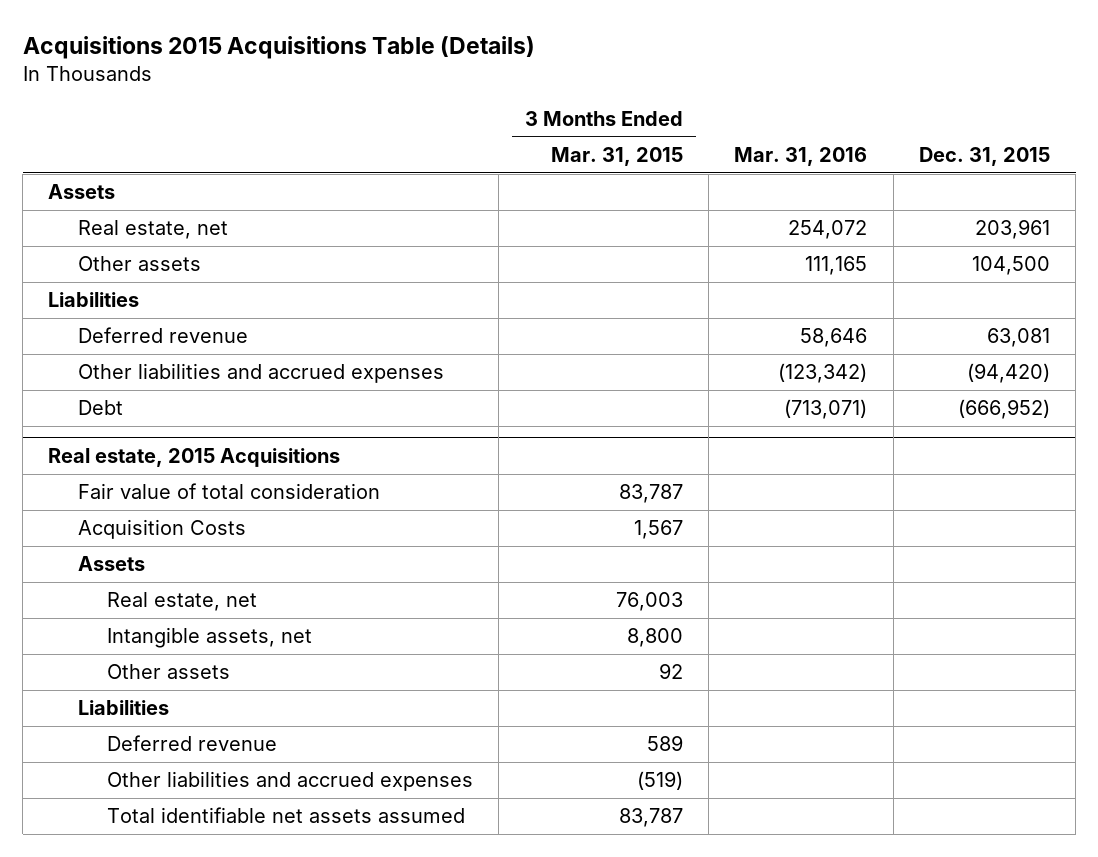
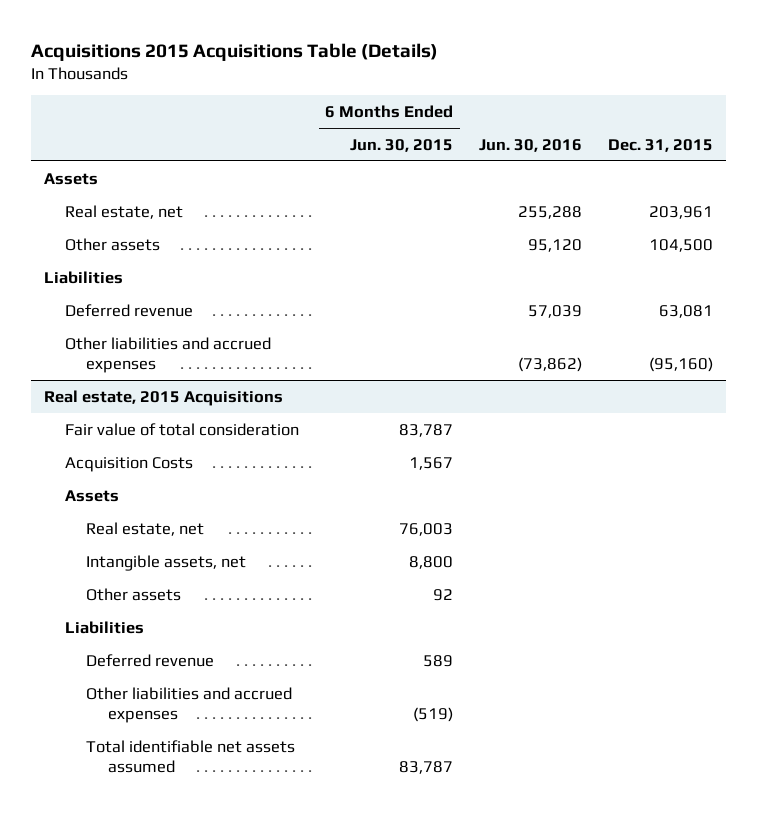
- | 3 Months Ended Mar. 31, 2015 | Mar. 31, 2016 | Dec. 31, 2015
+ | 6 Months Ended Jun. 30, 2015 | Jun. 30, 2016 | Dec. 31, 2015
- Other liabilities and accrued expenses | | (123,342) | (94,420)
- Debt | | (713,071) | (666,952)
+ Other liabilities and accrued expenses | | (73,862) | (95,160)

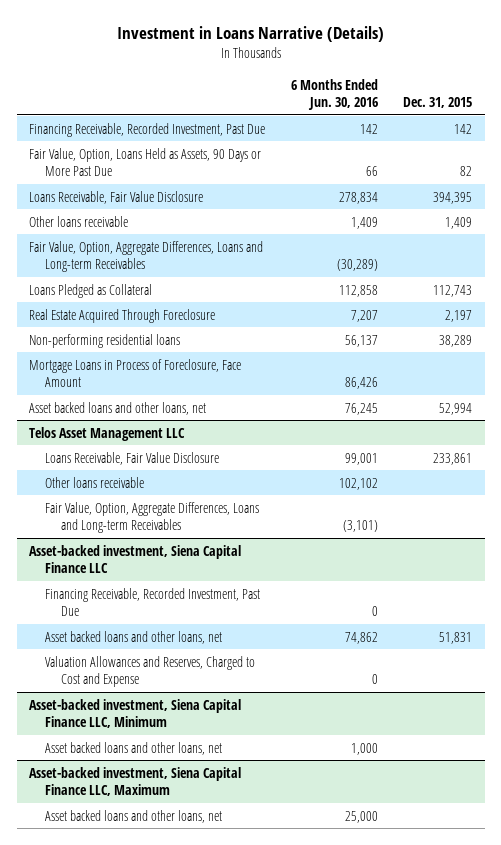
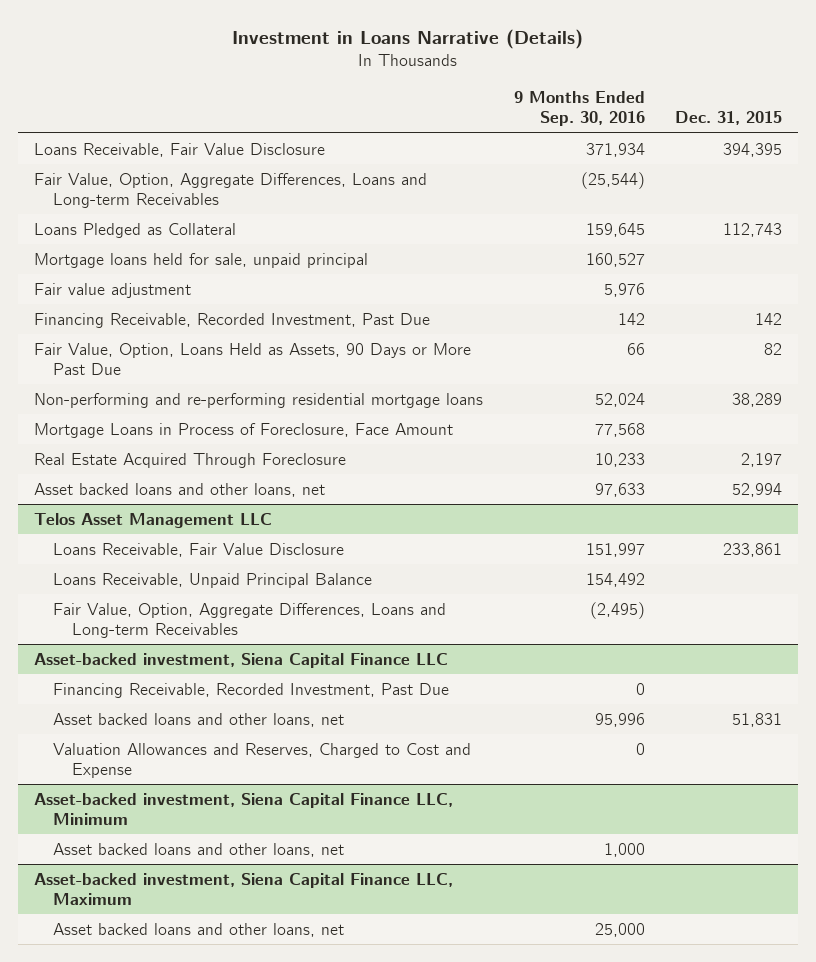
- | 6 Months Ended Jun. 30, 2016 | Dec. 31, 2015
+ | 9 Months Ended Sep. 30, 2016 | Dec. 31, 2015
- Other loans receivable | 1,409 | 1,409
- Non-performing residential loans | 56,137 | 38,289
+ Mortgage loans held for sale, unpaid principal | 160,527 |
+ Fair value adjustment | 5,976 |
moved down: Financing Receivable, Recorded Investment, Past Due | 142 | 142
moved down: Fair Value, Option, Loans Held as Assets, 90 Days or More Past Due | 66 | 82
+ Non-performing and re-performing residential mortgage loans | 52,024 | 38,289
moved down: Real Estate Acquired Through Foreclosure | 10,233 | 2,197
@ Telos Asset Management LLC
- Other loans receivable | 102,102 |
+ Loans Receivable, Unpaid Principal Balance | 154,492 |

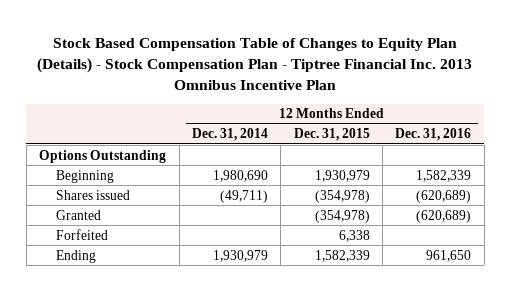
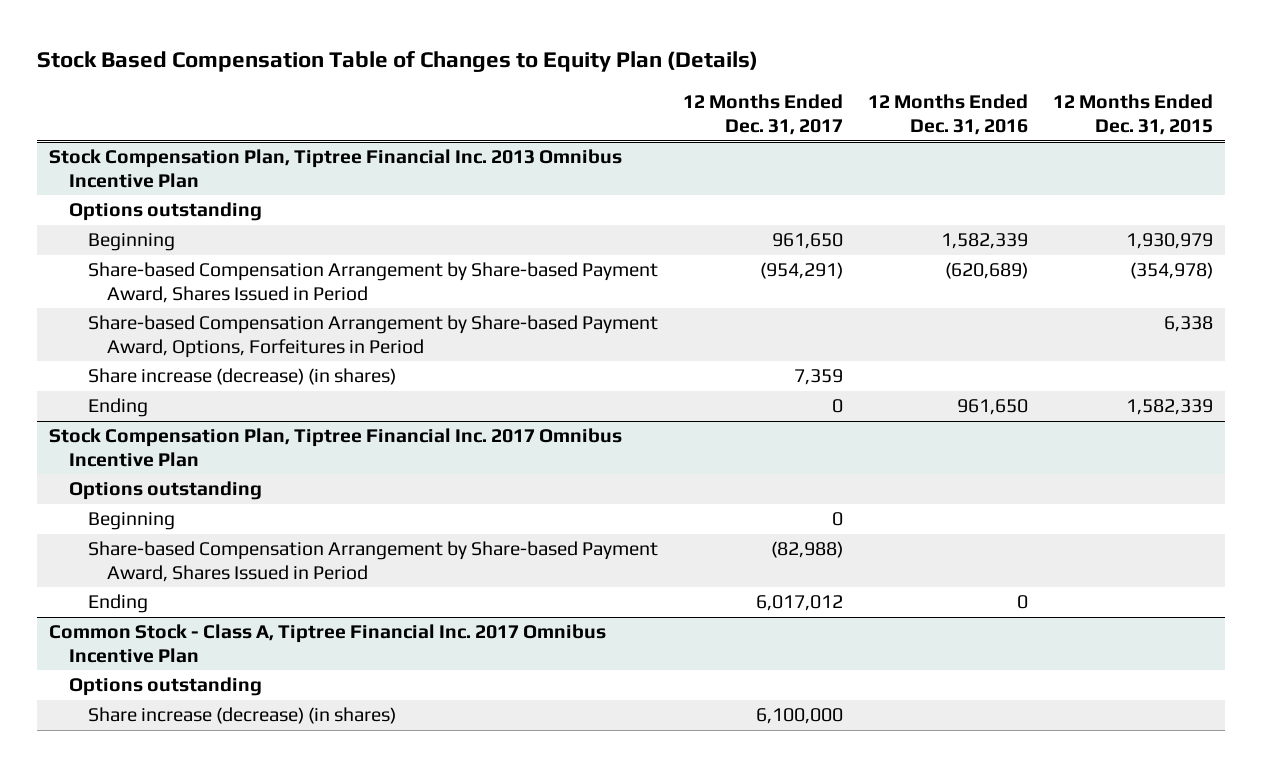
- Stock Based Compensation Table of Changes to Equity Plan (Details) - Stock Compensation Plan - Tiptree Financial Inc. 2013 Omnibus Incentive Plan
+ Stock Based Compensation Table of Changes to Equity Plan (Details)
- | 12 Months Ended Dec. 31, 2014 | 12 Months Ended Dec. 31, 2015 | 12 Months Ended Dec. 31, 2016
+ | 12 Months Ended Dec. 31, 2017 | 12 Months Ended Dec. 31, 2016 | 12 Months Ended Dec. 31, 2015
- Options Outstanding
+ Stock Compensation Plan, Tiptree Financial Inc. 2013 Omnibus Incentive Plan
+ Options outstanding
- Shares issued | (49,711) | (354,978) | (620,689)
- Granted | | (354,978) | (620,689)
- Forfeited | | 6,338 |
+ Share-based Compensation Arrangement by Share-based Payment Award, Shares Issued in Period | (954,291) | (620,689) | (354,978)
+ Share-based Compensation Arrangement by Share-based Payment Award, Options, Forfeitures in Period | | | 6,338
+ Share increase (decrease) (in shares) | 7,359 | |
+ Stock Compensation Plan, Tiptree Financial Inc. 2017 Omnibus Incentive Plan
+ Options outstanding
+ Beginning | 0 | |
+ Share-based Compensation Arrangement by Share-based Payment Award, Shares Issued in Period | (82,988) | |
+ Ending | 6,017,012 | 0 |
+ Common Stock - Class A, Tiptree Financial Inc. 2017 Omnibus Incentive Plan
+ Options outstanding
+ Share increase (decrease) (in shares) | 6,100,000 | |

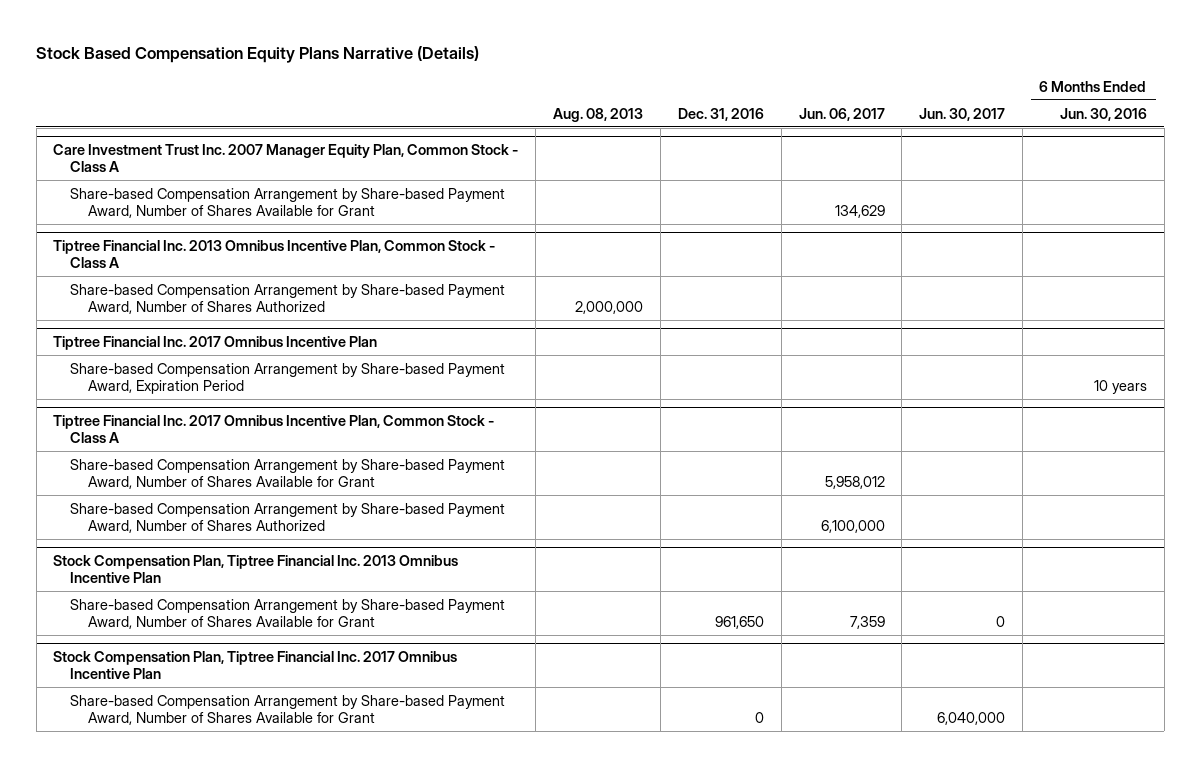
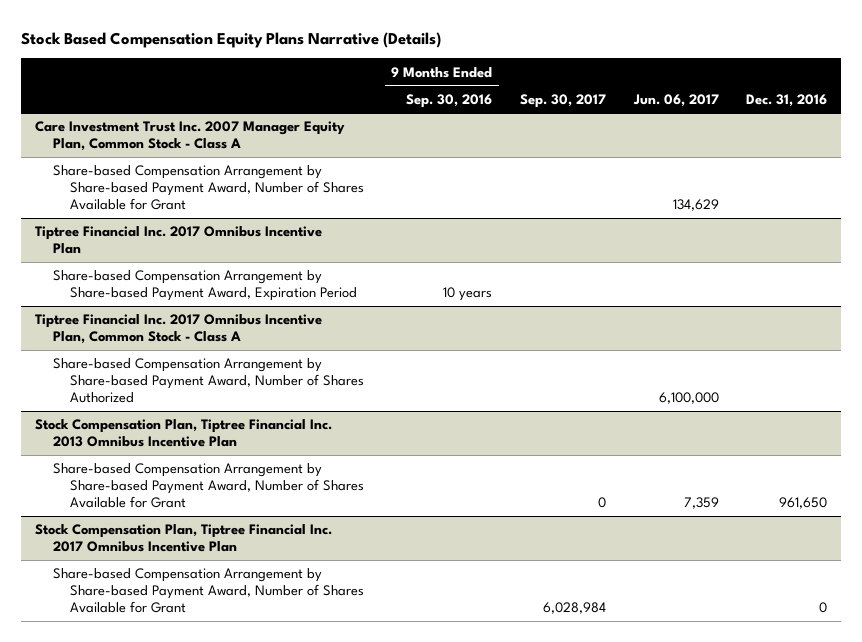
- | Aug. 08, 2013 | Dec. 31, 2016 | Jun. 06, 2017 | Jun. 30, 2017 | 6 Months Ended Jun. 30, 2016
+ | 9 Months Ended Sep. 30, 2016 | Sep. 30, 2017 | Jun. 06, 2017 | Dec. 31, 2016
- Tiptree Financial Inc. 2013 Omnibus Incentive Plan, Common Stock - Class A
- Share-based Compensation Arrangement by Share-based Payment Award, Number of Shares Authorized | 2,000,000 | | | |
@ Tiptree Financial Inc. 2017 Omnibus Incentive Plan, Common Stock - Class A
- Share-based Compensation Arrangement by Share-based Payment Award, Number of Shares Available for Grant | | | 5,958,012 | |

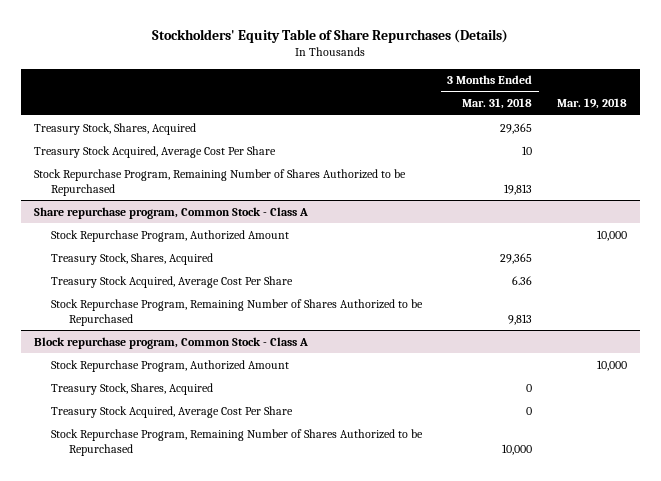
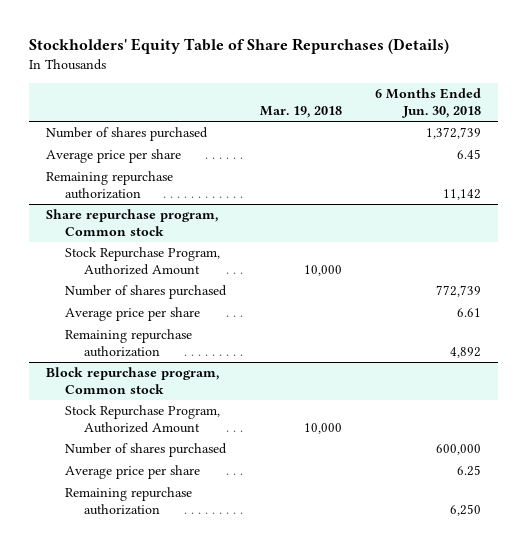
- | 3 Months Ended Mar. 31, 2018 | Mar. 19, 2018
+ | Mar. 19, 2018 | 6 Months Ended Jun. 30, 2018
- Treasury Stock, Shares, Acquired | 29,365 |
- Treasury Stock Acquired, Average Cost Per Share | 10 |
- Stock Repurchase Program, Remaining Number of Shares Authorized to be Repurchased | 19,813 |
- Share repurchase program, Common Stock - Class A
+ Number of shares purchased | | 1,372,739
+ Average price per share | | 6.45
+ Remaining repurchase authorization | | 11,142
+ Share repurchase program, Common stock
- Treasury Stock, Shares, Acquired | 29,365 |
- Treasury Stock Acquired, Average Cost Per Share | 6.36 |
- Stock Repurchase Program, Remaining Number of Shares Authorized to be Repurchased | 9,813 |
- Block repurchase program, Common Stock - Class A
+ Number of shares purchased | | 772,739
+ Average price per share | | 6.61
+ Remaining repurchase authorization | | 4,892
+ Block repurchase program, Common stock
- Treasury Stock, Shares, Acquired | 0 |
- Treasury Stock Acquired, Average Cost Per Share | 0 |
- Stock Repurchase Program, Remaining Number of Shares Authorized to be Repurchased | 10,000 |
+ Number of shares purchased | | 600,000
+ Average price per share | | 6.25
+ Remaining repurchase authorization | | 6,250

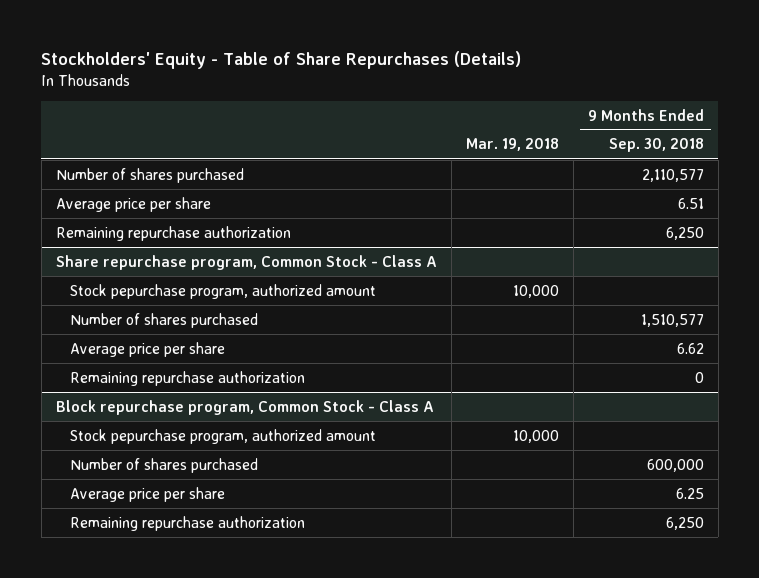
- Stockholders' Equity Table of Share Repurchases (Details)
+ Stockholders' Equity - Table of Share Repurchases (Details)
- | Mar. 19, 2018 | 6 Months Ended Jun. 30, 2018
+ | Mar. 19, 2018 | 9 Months Ended Sep. 30, 2018
- Share repurchase program, Common stock
- Stock Repurchase Program, Authorized Amount | 10,000 |
+ Share repurchase program, Common Stock - Class A
+ Stock pepurchase program, authorized amount | 10,000 |
- Block repurchase program, Common stock
- Stock Repurchase Program, Authorized Amount | 10,000 |
+ Block repurchase program, Common Stock - Class A
+ Stock pepurchase program, authorized amount | 10,000 |

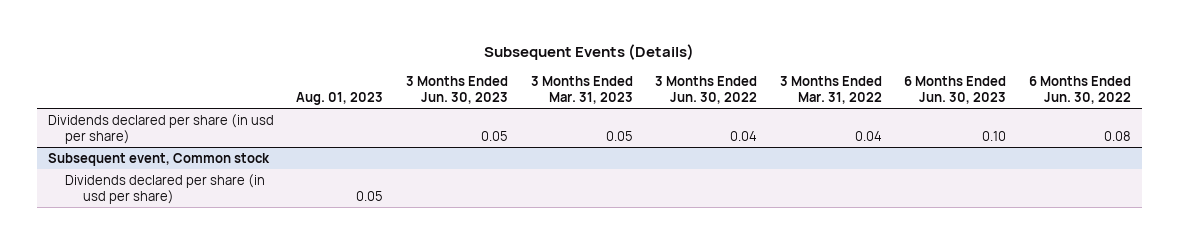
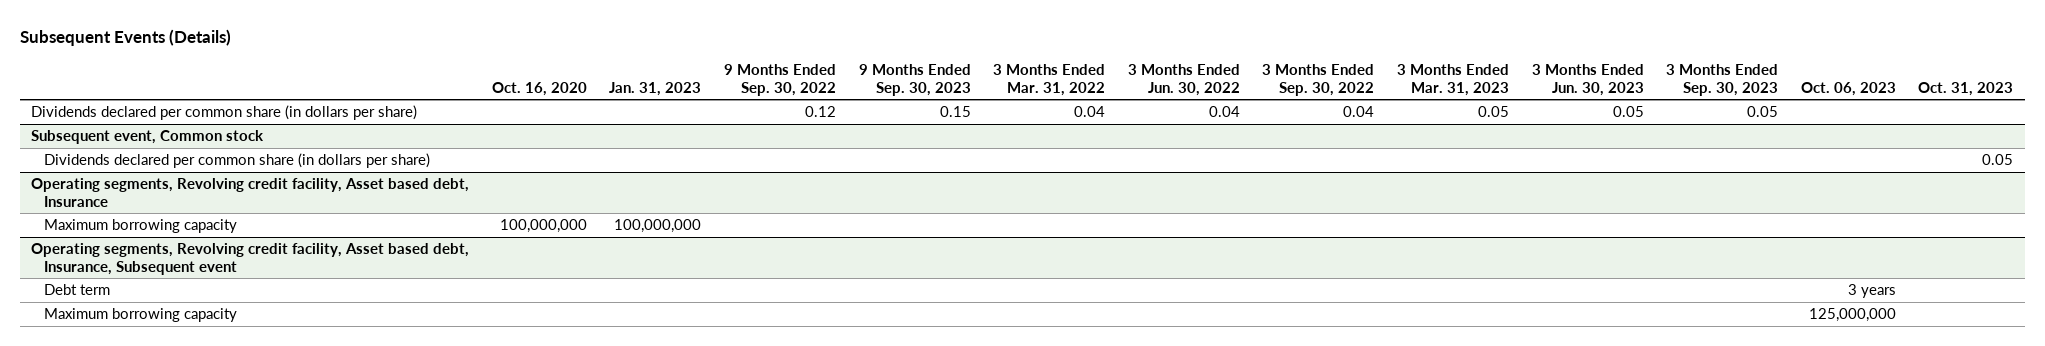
- | Aug. 01, 2023 | 3 Months Ended Jun. 30, 2023 | 3 Months Ended Mar. 31, 2023 | 3 Months Ended Jun. 30, 2022 | 3 Months Ended Mar. 31, 2022 | 6 Months Ended Jun. 30, 2023 | 6 Months Ended Jun. 30, 2022
+ | Oct. 16, 2020 | Jan. 31, 2023 | 9 Months Ended Sep. 30, 2022 | 9 Months Ended Sep. 30, 2023 | 3 Months Ended Mar. 31, 2022 | 3 Months Ended Jun. 30, 2022 | 3 Months Ended Sep. 30, 2022 | 3 Months Ended Mar. 31, 2023 | 3 Months Ended Jun. 30, 2023 | 3 Months Ended Sep. 30, 2023 | Oct. 06, 2023 | Oct. 31, 2023
- Dividends declared per share (in usd per share) | | 0.05 | 0.05 | 0.04 | 0.04 | 0.10 | 0.08
+ Dividends declared per common share (in dollars per share) | | | 0.12 | 0.15 | 0.04 | 0.04 | 0.04 | 0.05 | 0.05 | 0.05 | |
@ Subsequent event, Common stock
- Dividends declared per share (in usd per share) | 0.05 | | | | | |
+ Dividends declared per common share (in dollars per share) | | | | | | | | | | | | 0.05
+ Operating segments, Revolving credit facility, Asset based debt, Insurance
+ Maximum borrowing capacity | 100,000,000 | 100,000,000 | | | | | | | | | |
+ Operating segments, Revolving credit facility, Asset based debt, Insurance, Subsequent event
+ Debt term | | | | | | | | | | | 3 years |
+ Maximum borrowing capacity | | | | | | | | | | | 125,000,000 |

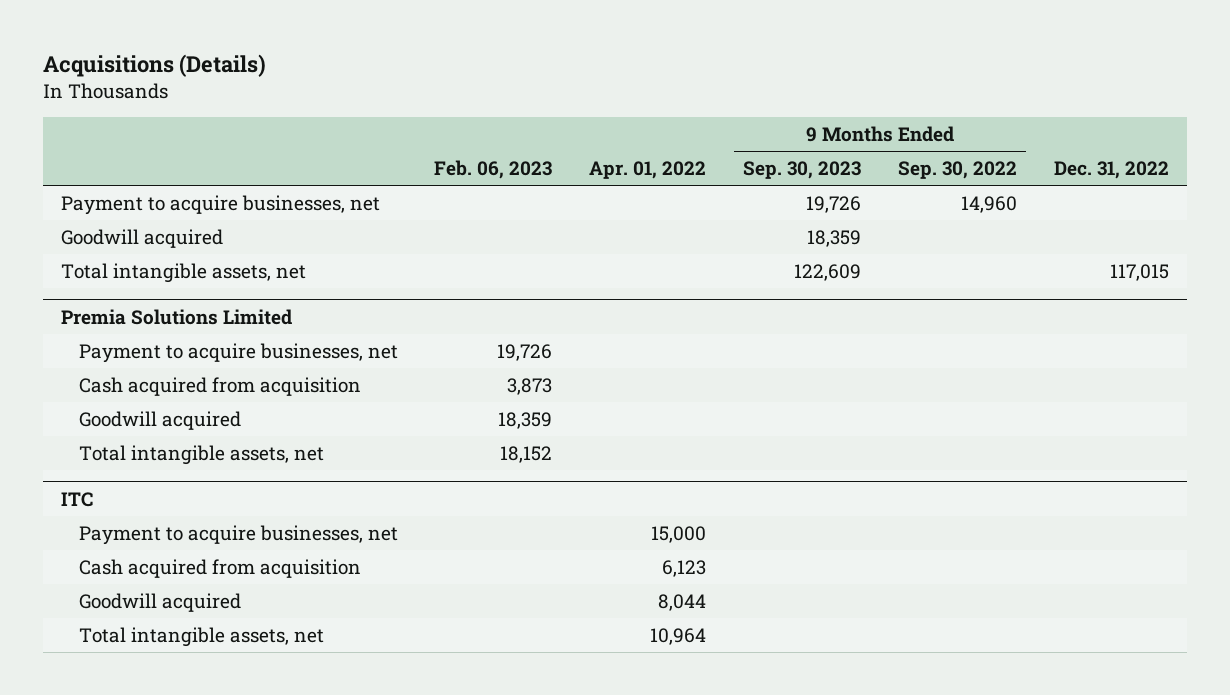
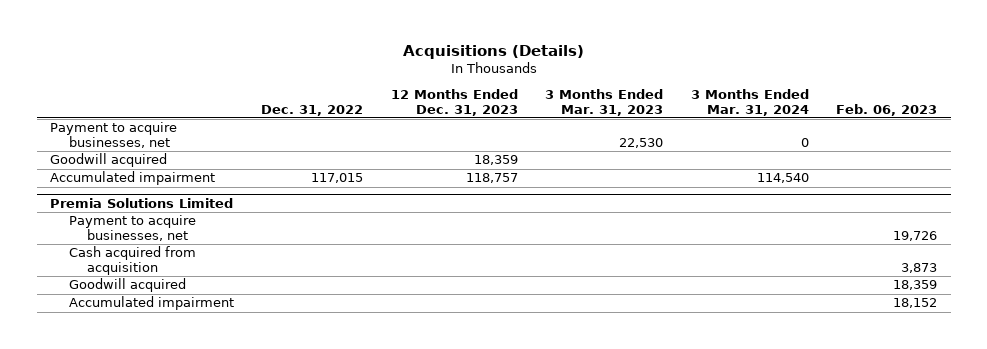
- | Feb. 06, 2023 | Apr. 01, 2022 | 9 Months Ended Sep. 30, 2023 | 9 Months Ended Sep. 30, 2022 | Dec. 31, 2022
+ | Dec. 31, 2022 | 12 Months Ended Dec. 31, 2023 | 3 Months Ended Mar. 31, 2023 | 3 Months Ended Mar. 31, 2024 | Feb. 06, 2023
- Total intangible assets, net | | | 122,609 | | 117,015
+ Accumulated impairment | 117,015 | 118,757 | | 114,540 |
@ Premia Solutions Limited
- Total intangible assets, net | 18,152 | | | |
- ITC
- Payment to acquire businesses, net | | 15,000 | | |
- Cash acquired from acquisition | | 6,123 | | |
- Goodwill acquired | | 8,044 | | |
- Total intangible assets, net | | 10,964 | | |
@ Premia Solutions Limited
+ Accumulated impairment | | | | | 18,152

